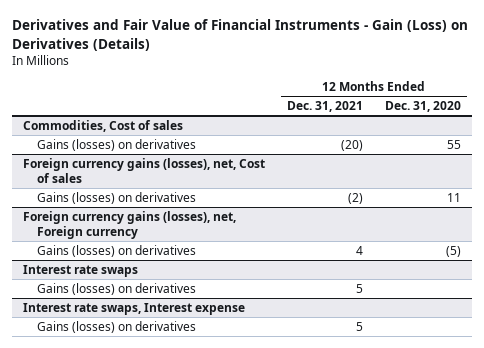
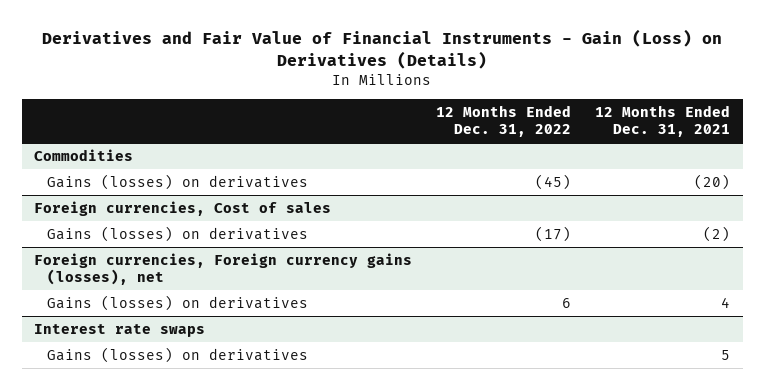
- | 12 Months Ended Dec. 31, 2021 | 12 Months Ended Dec. 31, 2020
+ | 12 Months Ended Dec. 31, 2022 | 12 Months Ended Dec. 31, 2021
- Commodities, Cost of sales
+ Commodities
- Foreign currency gains (losses), net, Cost of sales
+ Foreign currencies, Cost of sales
- Foreign currency gains (losses), net, Foreign currency
+ Foreign currencies, Foreign currency gains (losses), net
- Interest rate swaps, Interest expense
- Gains (losses) on derivatives | 5 |

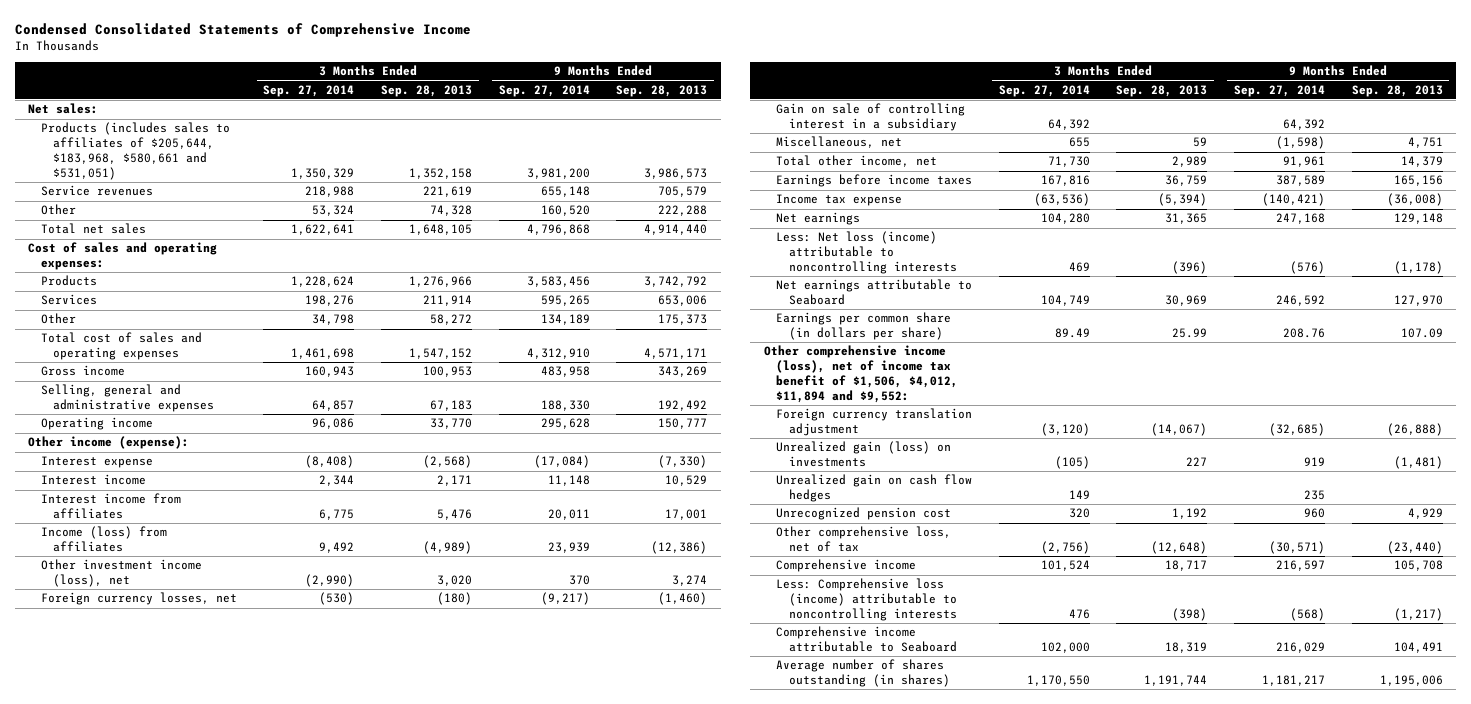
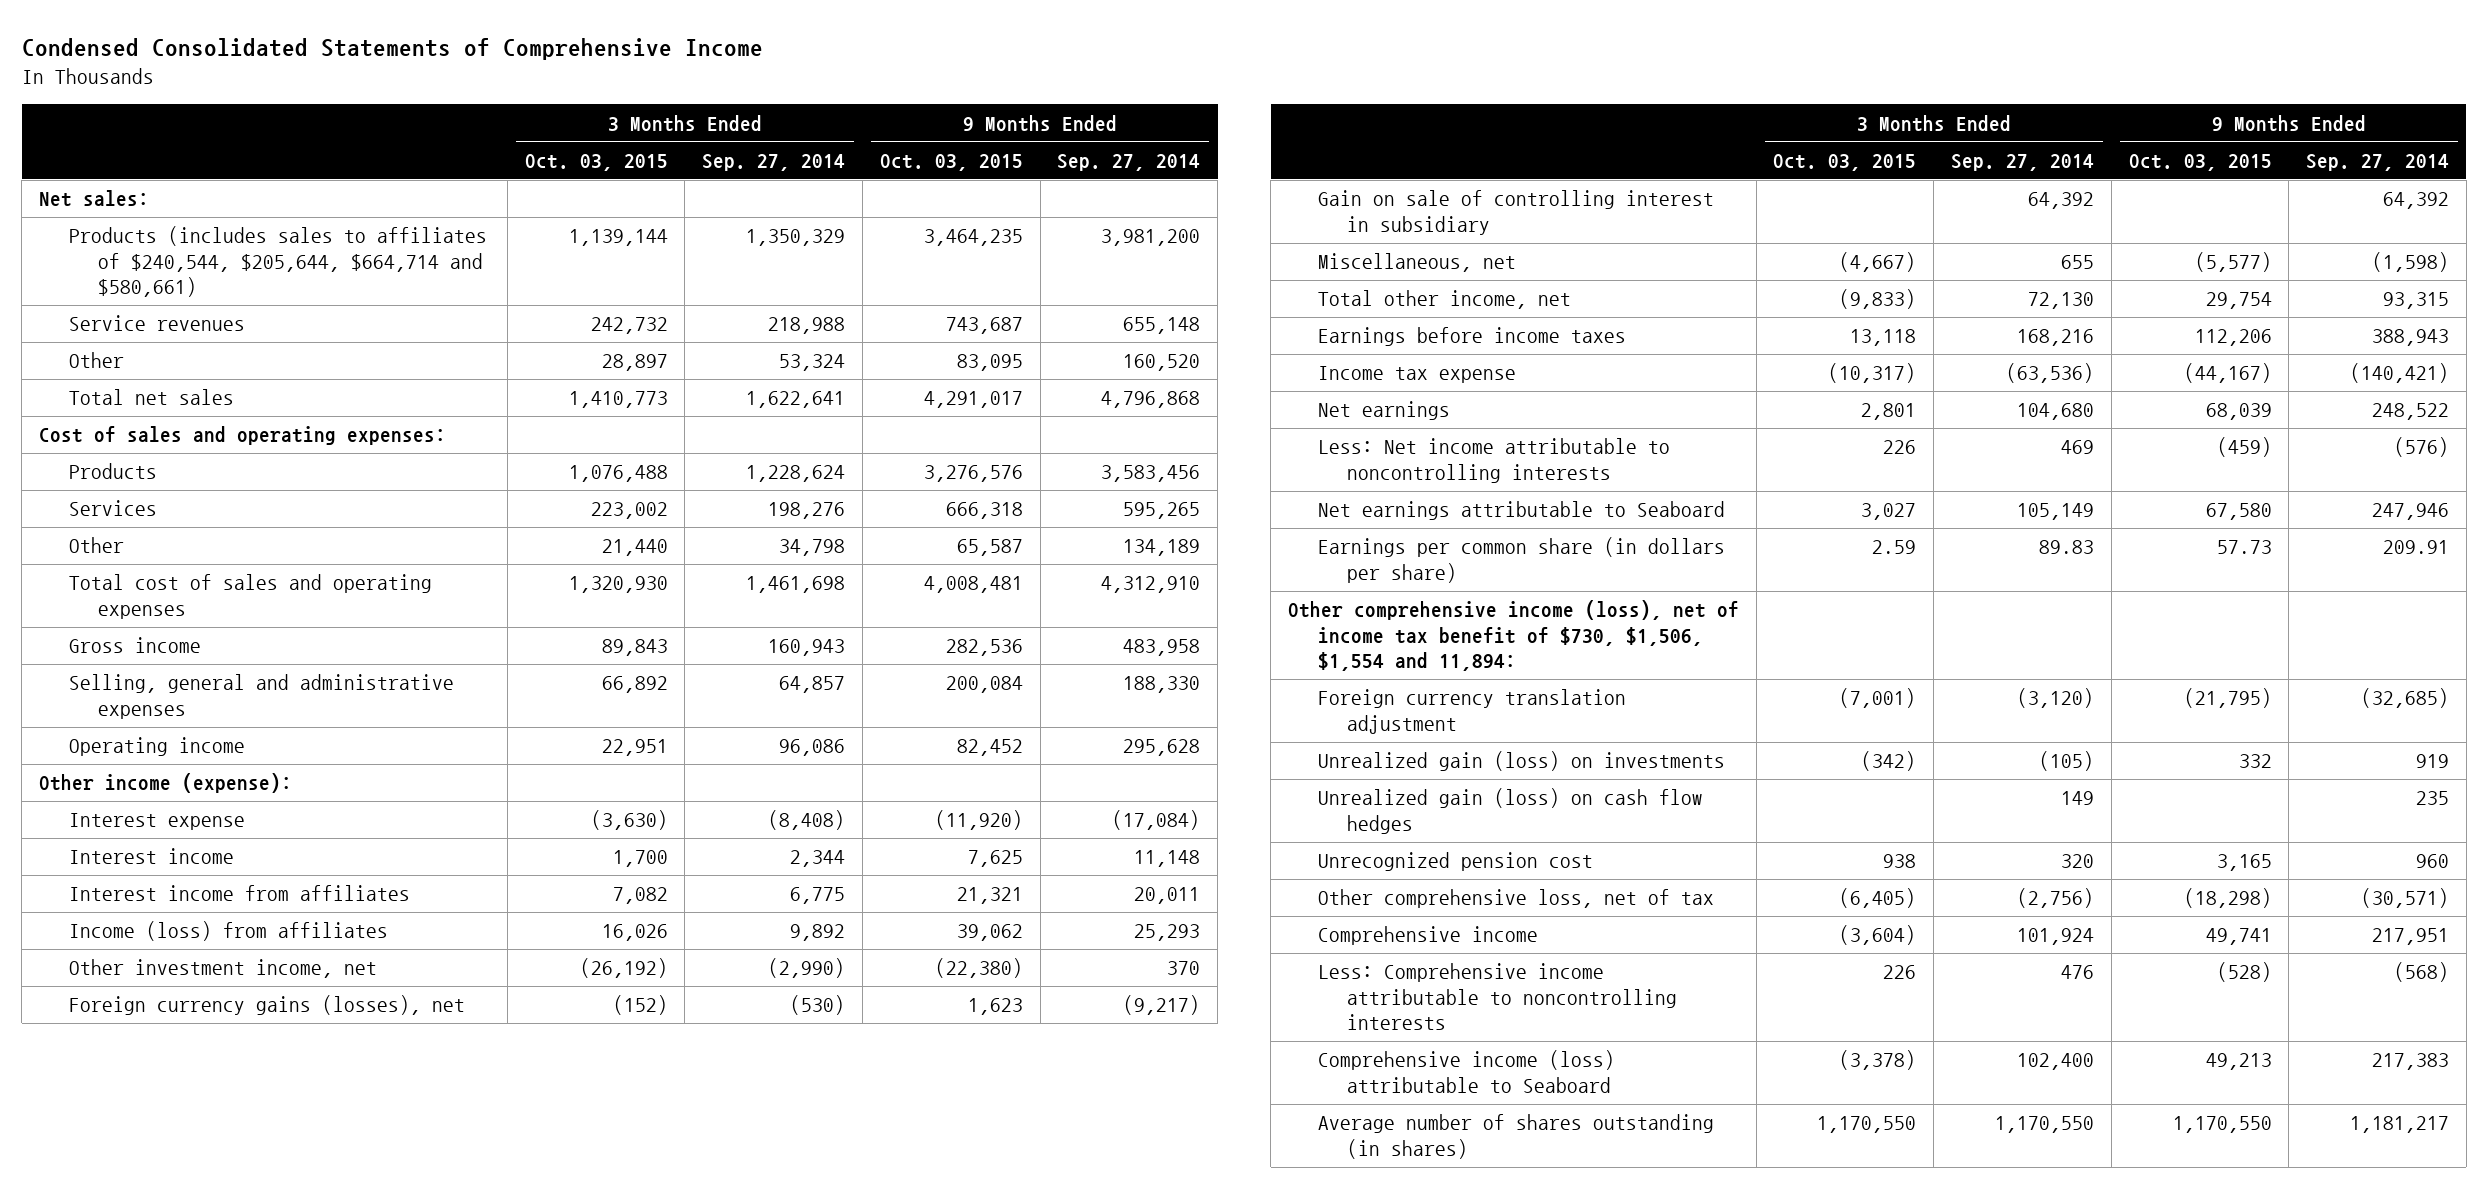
- | 3 Months Ended Sep. 27, 2014 | 3 Months Ended Sep. 28, 2013 | 9 Months Ended Sep. 27, 2014 | 9 Months Ended Sep. 28, 2013
+ | 3 Months Ended Oct. 03, 2015 | 3 Months Ended Sep. 27, 2014 | 9 Months Ended Oct. 03, 2015 | 9 Months Ended Sep. 27, 2014
- Products (includes sales to affiliates of $205,644, $183,968, $580,661 and $531,051) | 1,350,329 | 1,352,158 | 3,981,200 | 3,986,573
+ Products (includes sales to affiliates of $240,544, $205,644, $664,714 and $580,661) | 1,139,144 | 1,350,329 | 3,464,235 | 3,981,200
- Income (loss) from affiliates | 9,492 | (4,989) | 23,939 | (12,386)
- Other investment income (loss), net | (2,990) | 3,020 | 370 | 3,274
- Foreign currency losses, net | (530) | (180) | (9,217) | (1,460)
- Gain on sale of controlling interest in a subsidiary | 64,392 | | 64,392 |
+ Income (loss) from affiliates | 16,026 | 9,892 | 39,062 | 25,293
+ Other investment income, net | (26,192) | (2,990) | (22,380) | 370
+ Foreign currency gains (losses), net | (152) | (530) | 1,623 | (9,217)
+ Gain on sale of controlling interest in subsidiary | | 64,392 | | 64,392
- Total other income, net | 71,730 | 2,989 | 91,961 | 14,379
- Earnings before income taxes | 167,816 | 36,759 | 387,589 | 165,156
+ Total other income, net | (9,833) | 72,130 | 29,754 | 93,315
+ Earnings before income taxes | 13,118 | 168,216 | 112,206 | 388,943
- Net earnings | 104,280 | 31,365 | 247,168 | 129,148
- Less: Net loss (income) attributable to noncontrolling interests | 469 | (396) | (576) | (1,178)
- Net earnings attributable to Seaboard | 104,749 | 30,969 | 246,592 | 127,970
- Earnings per common share (in dollars per share) | 89.49 | 25.99 | 208.76 | 107.09
- Other comprehensive income (loss), net of income tax benefit of $1,506, $4,012, $11,894 and $9,552:
+ Net earnings | 2,801 | 104,680 | 68,039 | 248,522
+ Less: Net income attributable to noncontrolling interests | 226 | 469 | (459) | (576)
+ Net earnings attributable to Seaboard | 3,027 | 105,149 | 67,580 | 247,946
+ Earnings per common share (in dollars per share) | 2.59 | 89.83 | 57.73 | 209.91
+ Other comprehensive income (loss), net of income tax benefit of $730, $1,506, $1,554 and 11,894:
- Unrealized gain on cash flow hedges | 149 | | 235 |
+ Unrealized gain (loss) on cash flow hedges | | 149 | | 235
- Comprehensive income | 101,524 | 18,717 | 216,597 | 105,708
- Less: Comprehensive loss (income) attributable to noncontrolling interests | 476 | (398) | (568) | (1,217)
- Comprehensive income attributable to Seaboard | 102,000 | 18,319 | 216,029 | 104,491
+ Comprehensive income | (3,604) | 101,924 | 49,741 | 217,951
+ Less: Comprehensive income attributable to noncontrolling interests | 226 | 476 | (528) | (568)
+ Comprehensive income (loss) attributable to Seaboard | (3,378) | 102,400 | 49,213 | 217,383

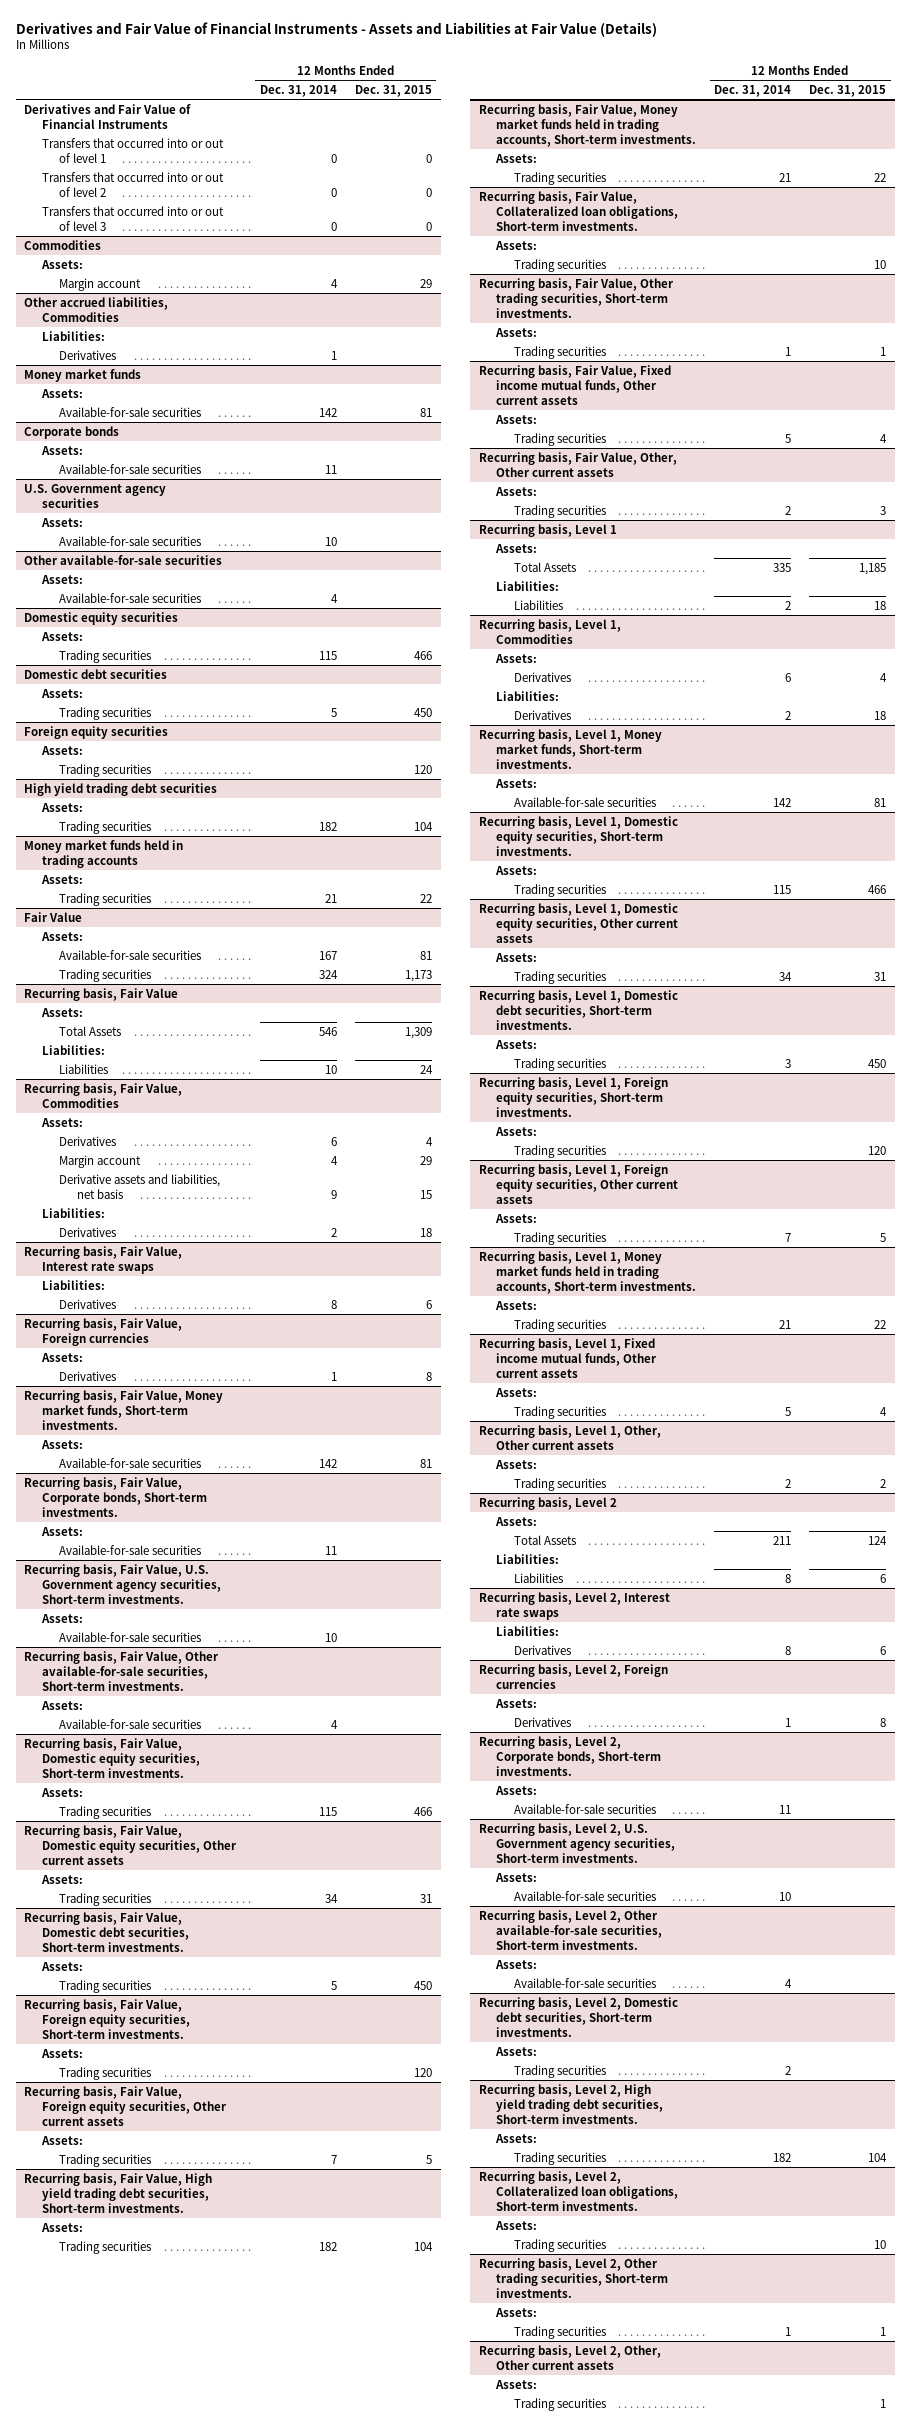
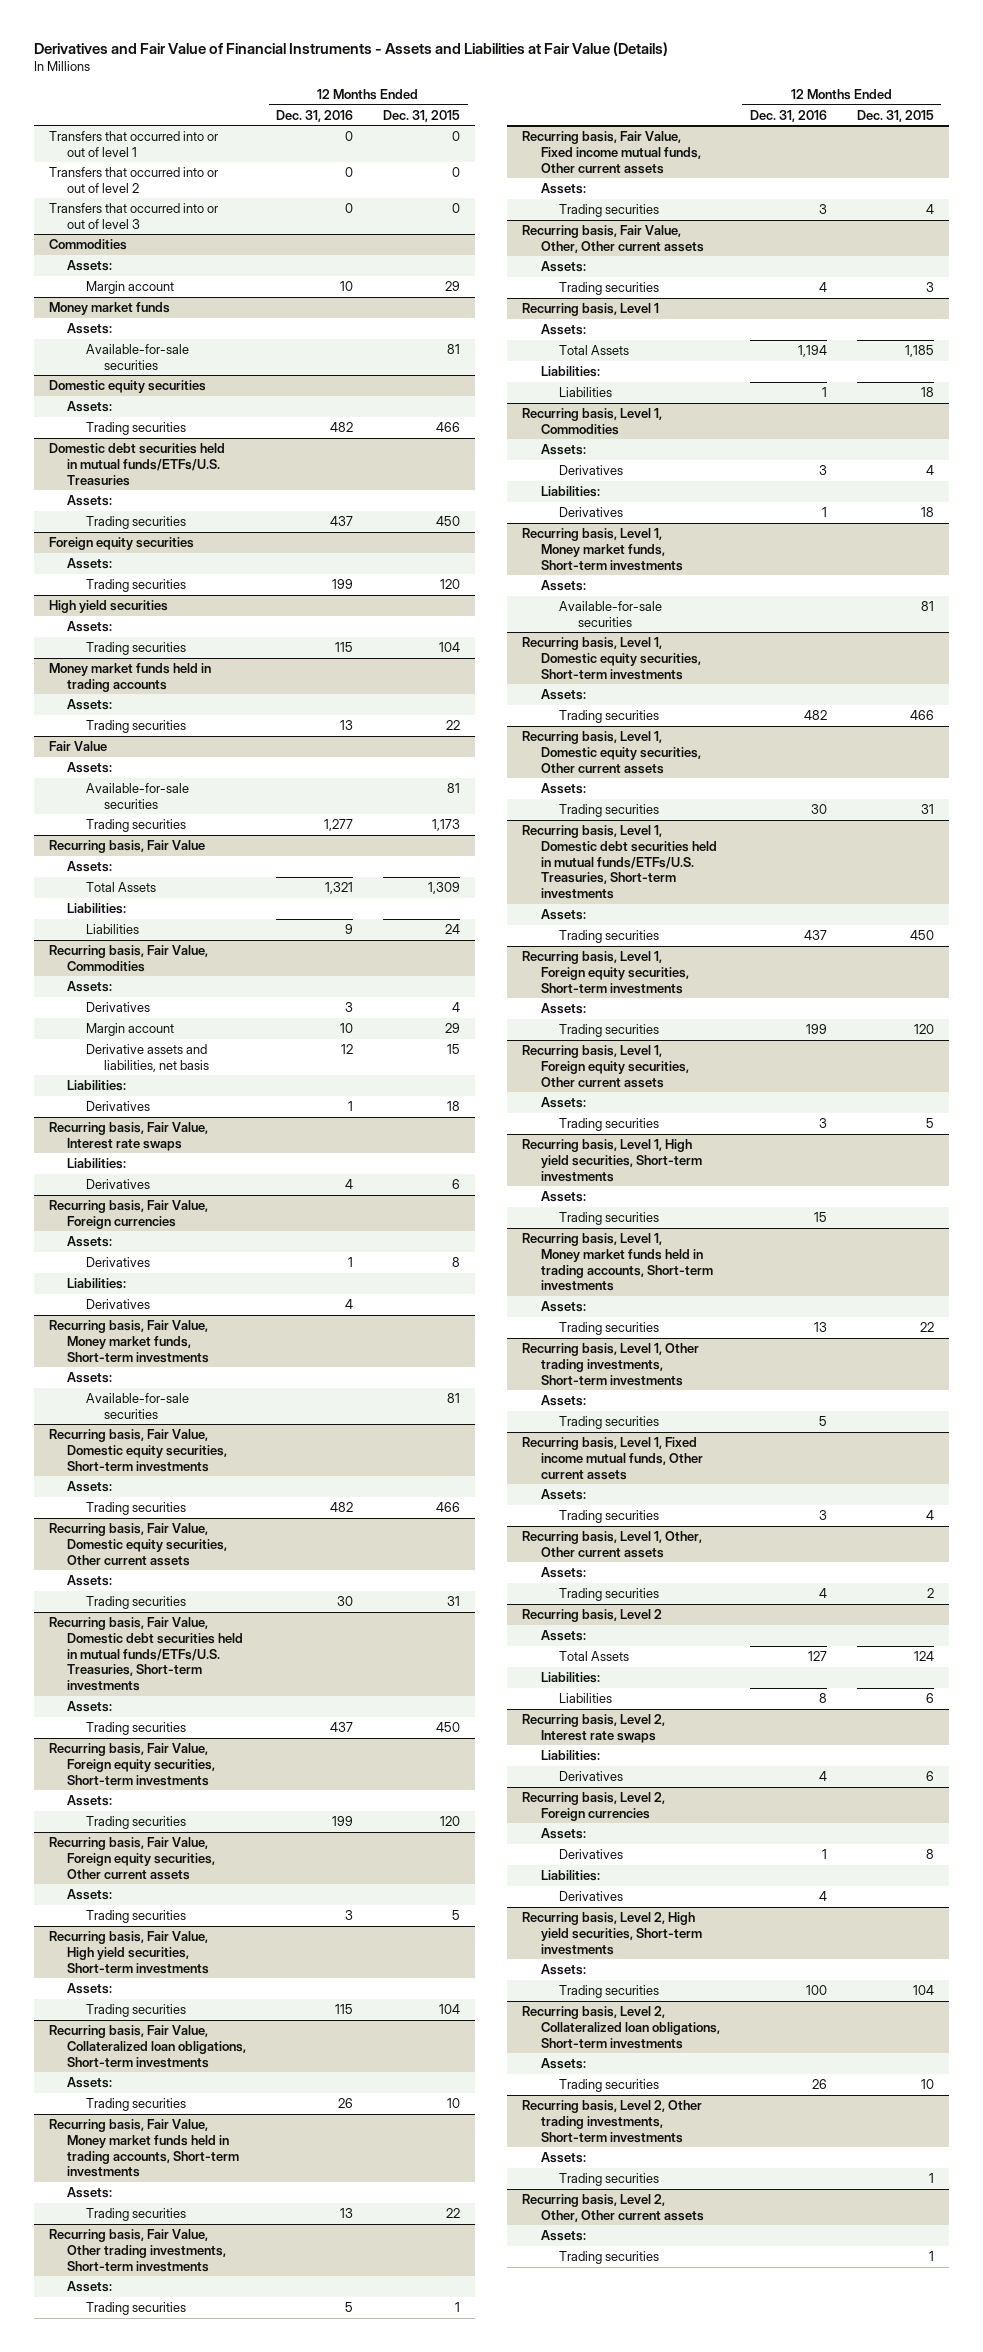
- | 12 Months Ended Dec. 31, 2014 | 12 Months Ended Dec. 31, 2015
+ | 12 Months Ended Dec. 31, 2016 | 12 Months Ended Dec. 31, 2015
- Derivatives and Fair Value of Financial Instruments
- Other accrued liabilities, Commodities
- Liabilities:
- Derivatives | 1 |
- Corporate bonds
- Assets:
- Available-for-sale securities | 11 |
- U.S. Government agency securities
- Assets:
- Available-for-sale securities | 10 |
- Other available-for-sale securities
- Assets:
- Available-for-sale securities | 4 |
- Domestic debt securities
+ Domestic debt securities held in mutual funds/ETFs/U.S. Treasuries
- High yield trading debt securities
+ High yield securities
- Recurring basis, Fair Value, Money market funds, Short-term investments.
@ Recurring basis, Fair Value, Foreign currencies
+ Liabilities:
+ Derivatives | 4 |
+ Recurring basis, Fair Value, Money market funds, Short-term investments
- Recurring basis, Fair Value, Corporate bonds, Short-term investments.
- Assets:
- Available-for-sale securities | 11 |
- Recurring basis, Fair Value, U.S. Government agency securities, Short-term investments.
- Assets:
- Available-for-sale securities | 10 |
- Recurring basis, Fair Value, Other available-for-sale securities, Short-term investments.
- Assets:
- Available-for-sale securities | 4 |
- Recurring basis, Fair Value, Domestic equity securities, Short-term investments.
+ Recurring basis, Fair Value, Domestic equity securities, Short-term investments
- Recurring basis, Fair Value, Domestic debt securities, Short-term investments.
+ Recurring basis, Fair Value, Domestic debt securities held in mutual funds/ETFs/U.S. Treasuries, Short-term investments
- Recurring basis, Fair Value, Foreign equity securities, Short-term investments.
+ Recurring basis, Fair Value, Foreign equity securities, Short-term investments
- Recurring basis, Fair Value, High yield trading debt securities, Short-term investments.
+ Recurring basis, Fair Value, High yield securities, Short-term investments
- Recurring basis, Fair Value, Money market funds held in trading accounts, Short-term investments.
- Assets:
- Trading securities | 21 | 22
- Recurring basis, Fair Value, Collateralized loan obligations, Short-term investments.
+ Recurring basis, Fair Value, Collateralized loan obligations, Short-term investments
- Recurring basis, Fair Value, Other trading securities, Short-term investments.
+ Recurring basis, Fair Value, Money market funds held in trading accounts, Short-term investments
+ Trading securities | 13 | 22
+ Recurring basis, Fair Value, Other trading investments, Short-term investments
+ Assets:
- Recurring basis, Level 1, Money market funds, Short-term investments.
+ Recurring basis, Level 1, Money market funds, Short-term investments
- Recurring basis, Level 1, Domestic equity securities, Short-term investments.
+ Recurring basis, Level 1, Domestic equity securities, Short-term investments
- Recurring basis, Level 1, Domestic debt securities, Short-term investments.
+ Recurring basis, Level 1, Domestic debt securities held in mutual funds/ETFs/U.S. Treasuries, Short-term investments
- Recurring basis, Level 1, Foreign equity securities, Short-term investments.
+ Recurring basis, Level 1, Foreign equity securities, Short-term investments
- Recurring basis, Level 1, Money market funds held in trading accounts, Short-term investments.
+ Recurring basis, Level 1, High yield securities, Short-term investments
+ Trading securities | 15 |
+ Recurring basis, Level 1, Money market funds held in trading accounts, Short-term investments
+ Assets:
+ Recurring basis, Level 1, Other trading investments, Short-term investments
+ Assets:
+ Trading securities | 5 |
- Recurring basis, Level 2, Corporate bonds, Short-term investments.
- Assets:
- Available-for-sale securities | 11 |
- Recurring basis, Level 2, U.S. Government agency securities, Short-term investments.
- Assets:
- Available-for-sale securities | 10 |
- Recurring basis, Level 2, Other available-for-sale securities, Short-term investments.
- Assets:
- Available-for-sale securities | 4 |
- Recurring basis, Level 2, Domestic debt securities, Short-term investments.
- Assets:
- Trading securities | 2 |
- Recurring basis, Level 2, High yield trading debt securities, Short-term investments.
@ Recurring basis, Level 2, Foreign currencies
+ Liabilities:
+ Derivatives | 4 |
+ Recurring basis, Level 2, High yield securities, Short-term investments
- Recurring basis, Level 2, Collateralized loan obligations, Short-term investments.
+ Recurring basis, Level 2, Collateralized loan obligations, Short-term investments
- Recurring basis, Level 2, Other trading securities, Short-term investments.
+ Recurring basis, Level 2, Other trading investments, Short-term investments

